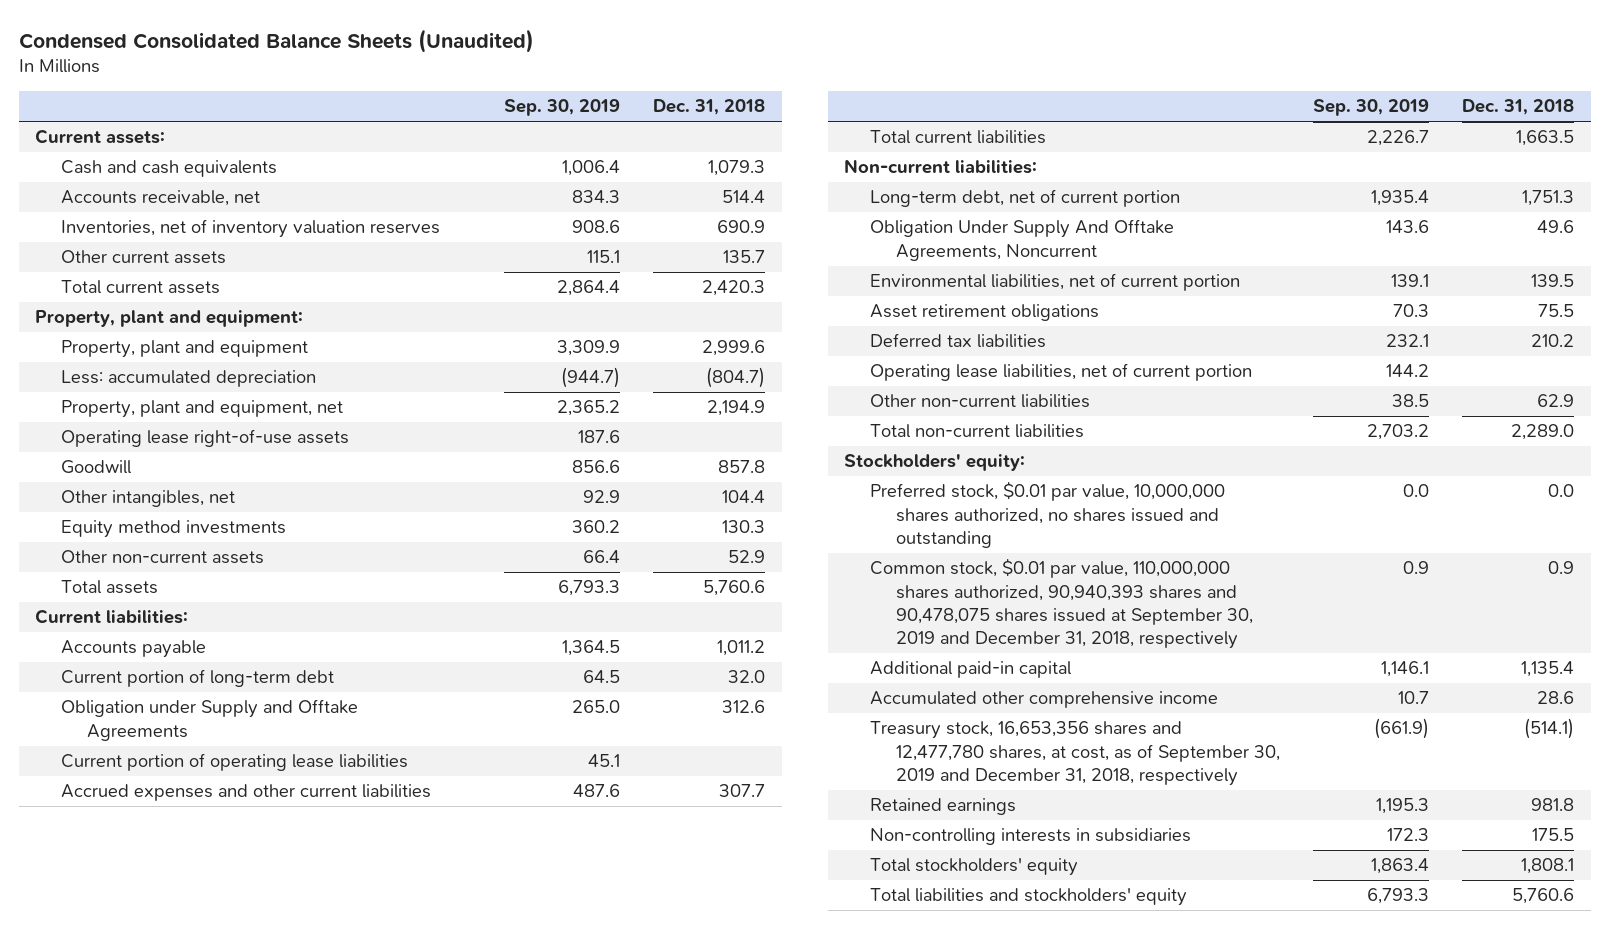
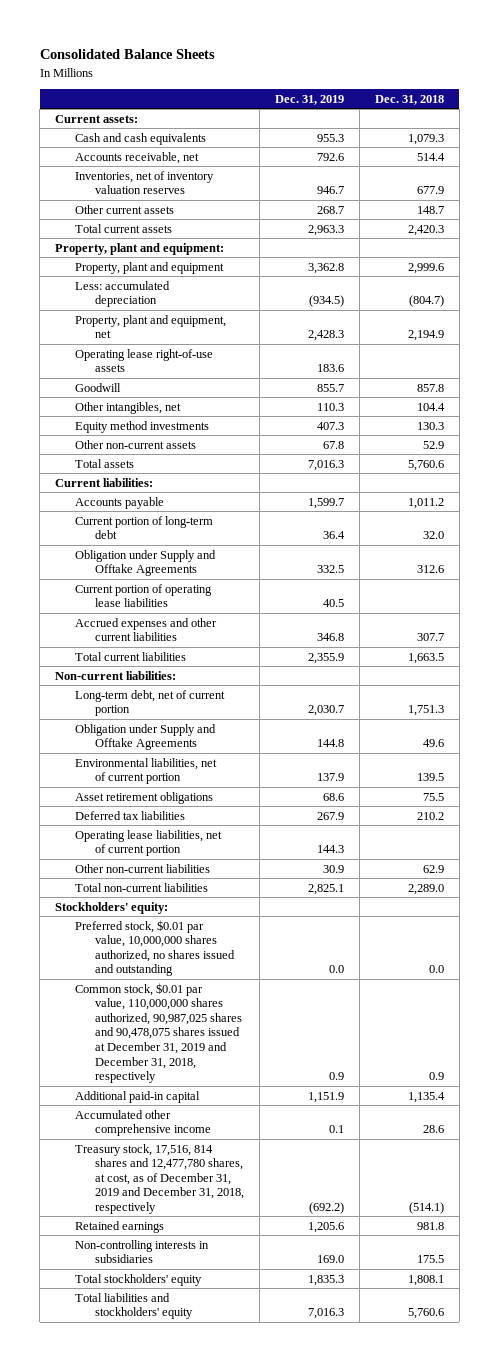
- Condensed Consolidated Balance Sheets (Unaudited)
+ Consolidated Balance Sheets
- | Sep. 30, 2019 | Dec. 31, 2018
+ | Dec. 31, 2019 | Dec. 31, 2018
- Inventories, net of inventory valuation reserves | 908.6 | 690.9
- Other current assets | 115.1 | 135.7
+ Inventories, net of inventory valuation reserves | 946.7 | 677.9
+ Other current assets | 268.7 | 148.7
- Obligation Under Supply And Offtake Agreements, Noncurrent | 143.6 | 49.6
+ Obligation under Supply and Offtake Agreements | 144.8 | 49.6
- Common stock, $0.01 par value, 110,000,000 shares authorized, 90,940,393 shares and 90,478,075 shares issued at September 30, 2019 and December 31, 2018, respectively | 0.9 | 0.9
+ Common stock, $0.01 par value, 110,000,000 shares authorized, 90,987,025 shares and 90,478,075 shares issued at December 31, 2019 and December 31, 2018, respectively | 0.9 | 0.9
- Treasury stock, 16,653,356 shares and 12,477,780 shares, at cost, as of September 30, 2019 and December 31, 2018, respectively | (661.9) | (514.1)
+ Treasury stock, 17,516, 814 shares and 12,477,780 shares, at cost, as of December 31, 2019 and December 31, 2018, respectively | (692.2) | (514.1)

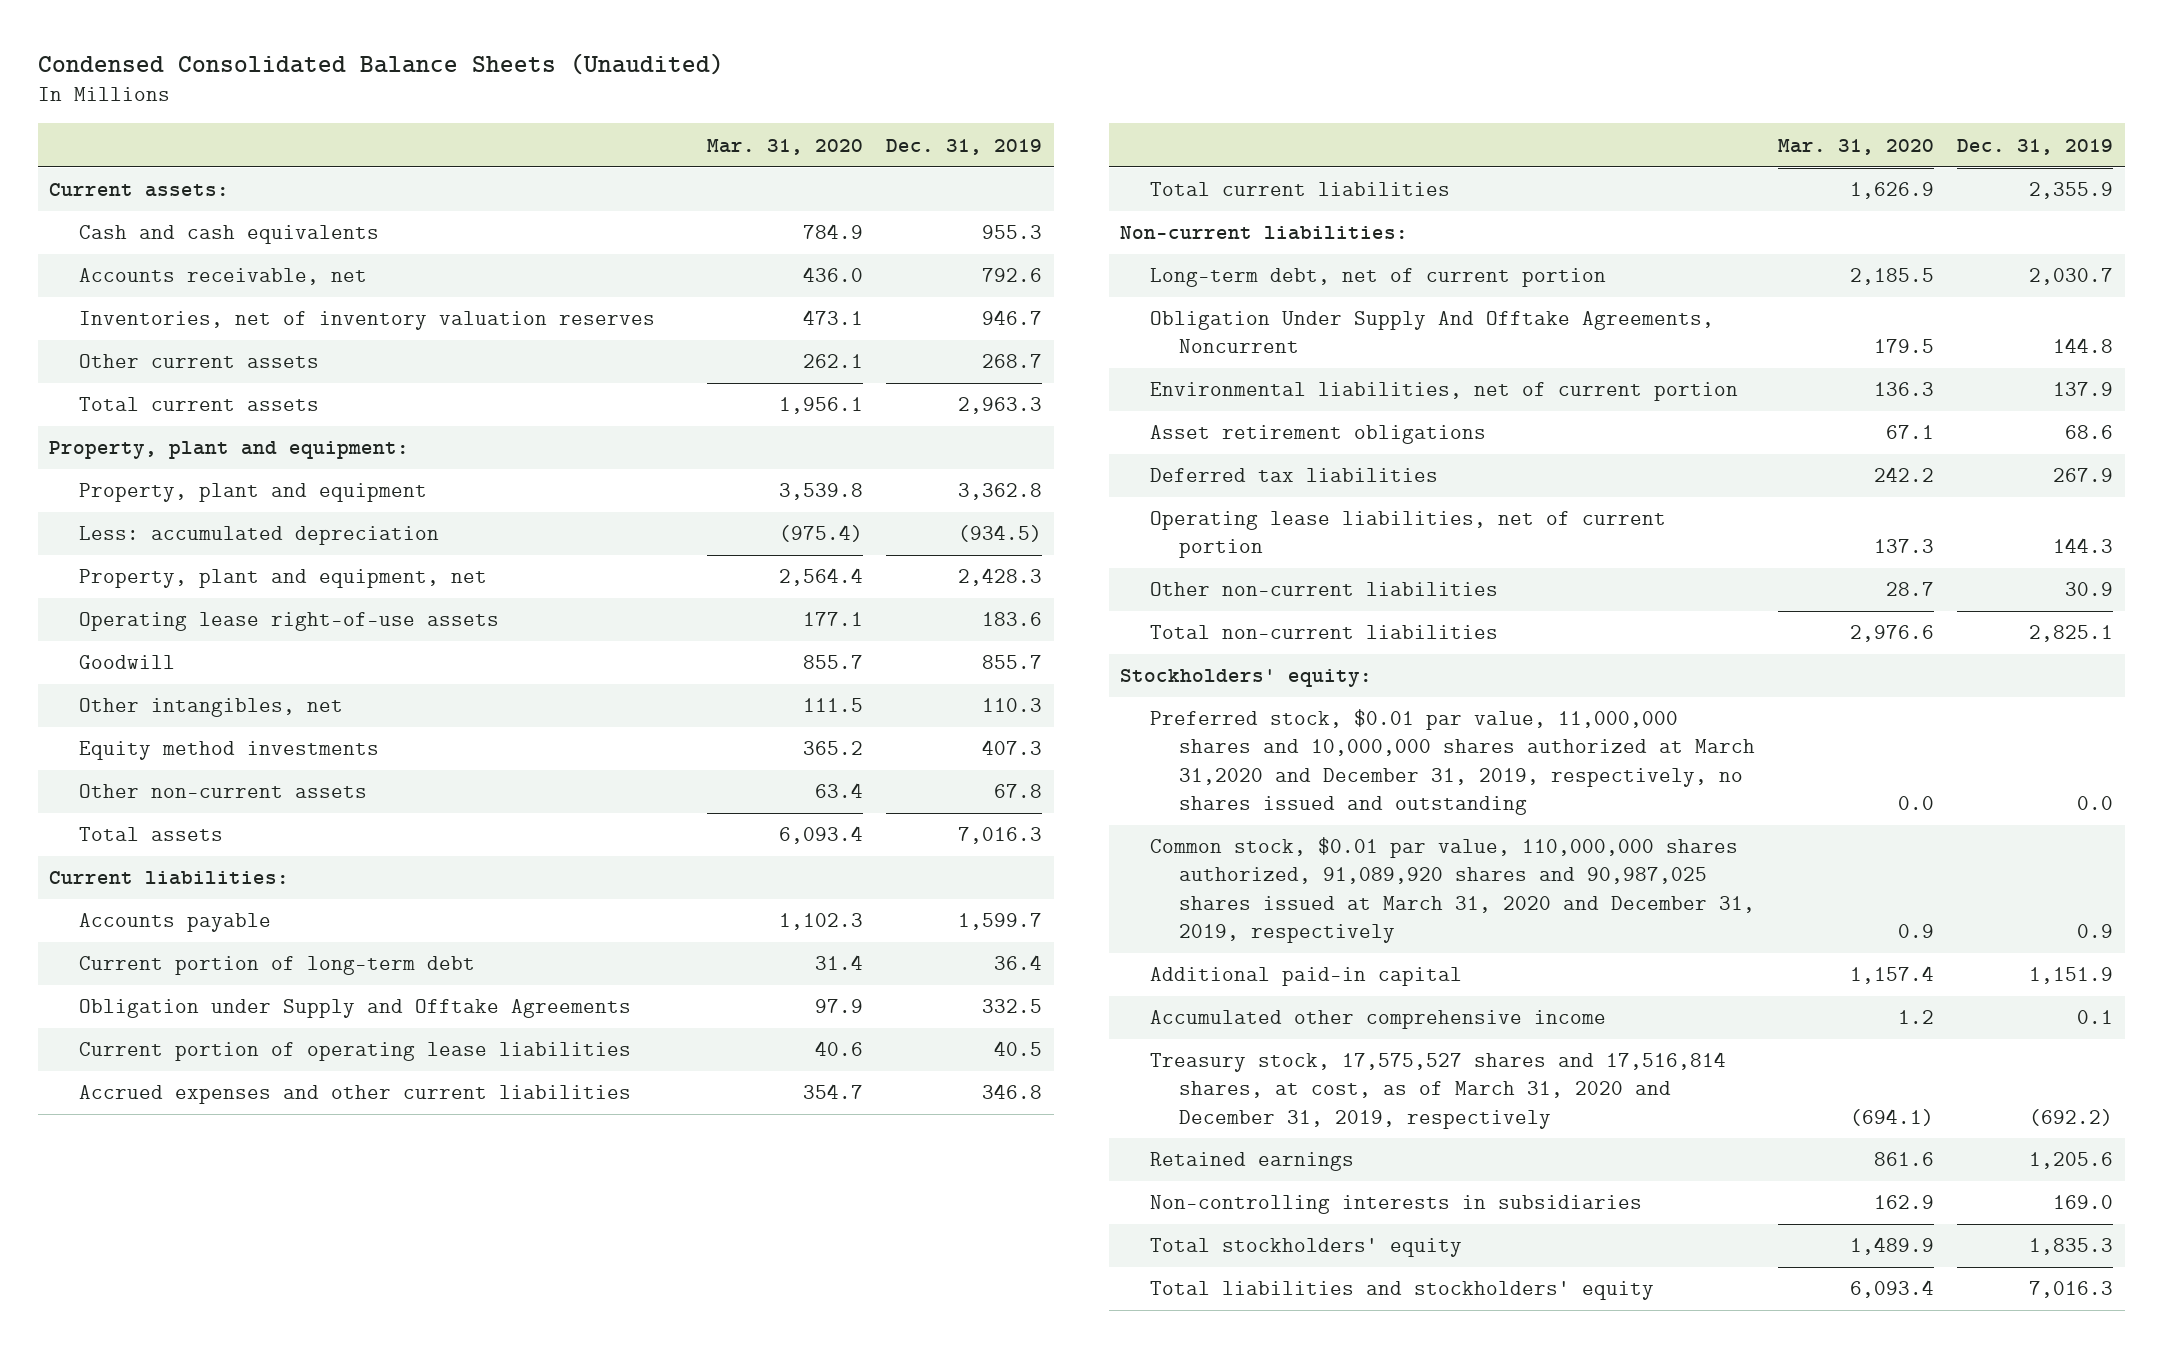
- Consolidated Balance Sheets
+ Condensed Consolidated Balance Sheets (Unaudited)
- | Dec. 31, 2019 | Dec. 31, 2018
+ | Mar. 31, 2020 | Dec. 31, 2019
- Obligation under Supply and Offtake Agreements | 144.8 | 49.6
+ Obligation Under Supply And Offtake Agreements, Noncurrent | 179.5 | 144.8
- Preferred stock, $0.01 par value, 10,000,000 shares authorized, no shares issued and outstanding | 0.0 | 0.0
- Common stock, $0.01 par value, 110,000,000 shares authorized, 90,987,025 shares and 90,478,075 shares issued at December 31, 2019 and December 31, 2018, respectively | 0.9 | 0.9
+ Preferred stock, $0.01 par value, 11,000,000 shares and 10,000,000 shares authorized at March 31,2020 and December 31, 2019, respectively, no shares issued and outstanding | 0.0 | 0.0
+ Common stock, $0.01 par value, 110,000,000 shares authorized, 91,089,920 shares and 90,987,025 shares issued at March 31, 2020 and December 31, 2019, respectively | 0.9 | 0.9
- Treasury stock, 17,516, 814 shares and 12,477,780 shares, at cost, as of December 31, 2019 and December 31, 2018, respectively | (692.2) | (514.1)
+ Treasury stock, 17,575,527 shares and 17,516,814 shares, at cost, as of March 31, 2020 and December 31, 2019, respectively | (694.1) | (692.2)

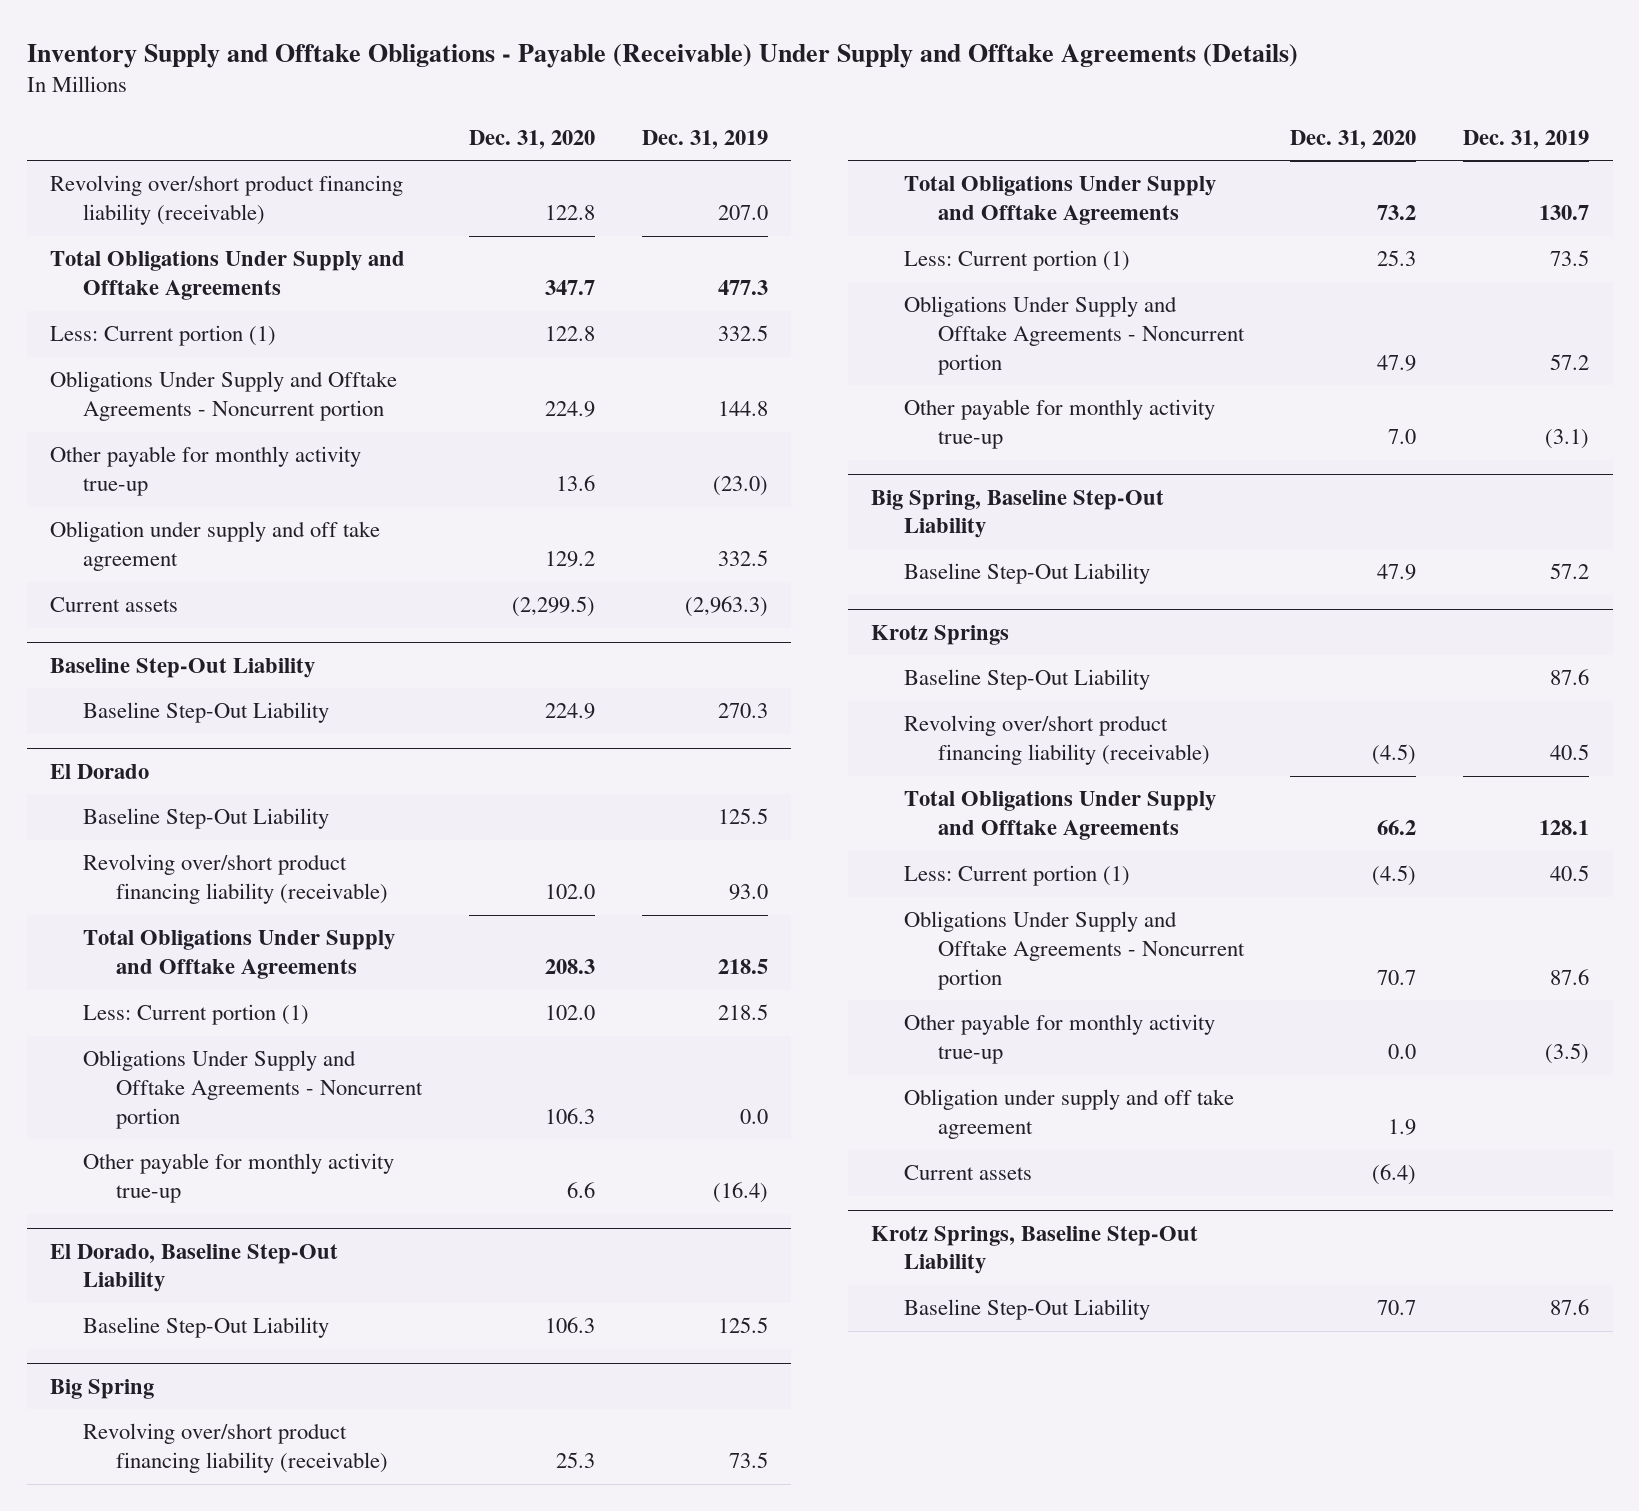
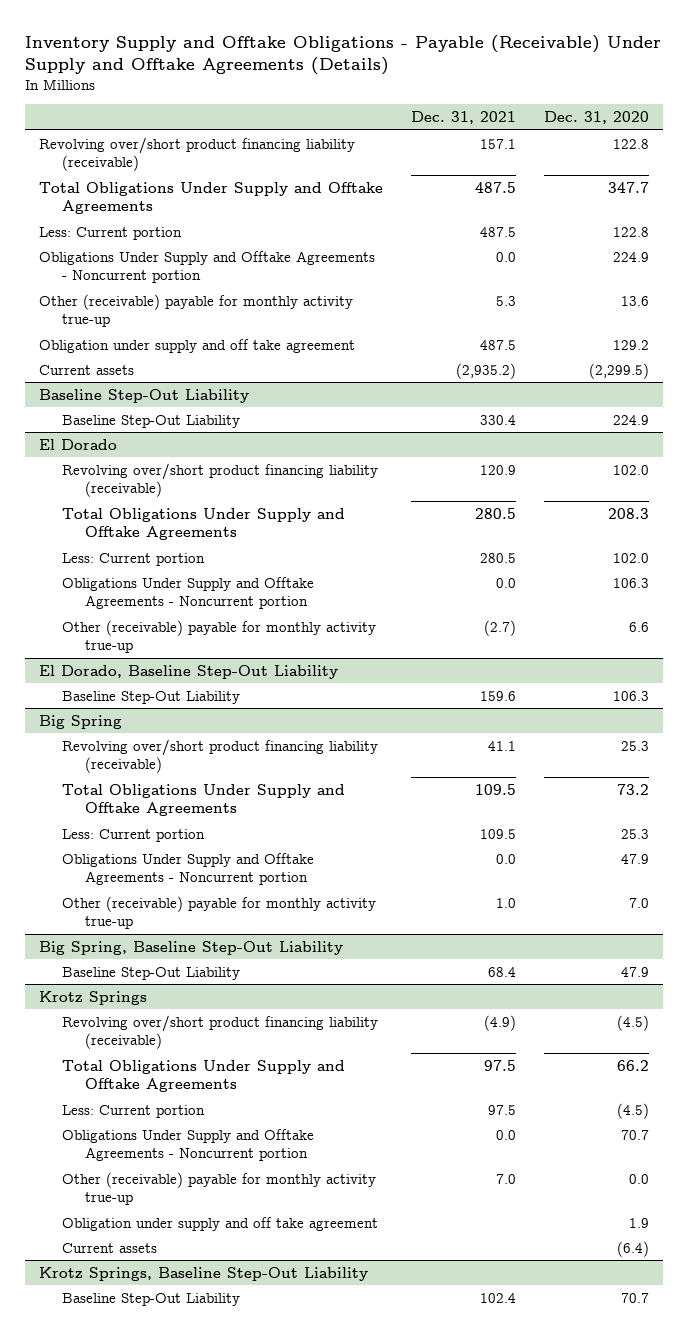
- | Dec. 31, 2020 | Dec. 31, 2019
+ | Dec. 31, 2021 | Dec. 31, 2020
- Less: Current portion (1) | 122.8 | 332.5
+ Less: Current portion | 487.5 | 122.8
- Other payable for monthly activity true-up | 13.6 | (23.0)
+ Other (receivable) payable for monthly activity true-up | 5.3 | 13.6
@ El Dorado
- Baseline Step-Out Liability | | 125.5
- Less: Current portion (1) | 102.0 | 218.5
+ Less: Current portion | 280.5 | 102.0
- Other payable for monthly activity true-up | 6.6 | (16.4)
+ Other (receivable) payable for monthly activity true-up | (2.7) | 6.6
@ Big Spring
- Less: Current portion (1) | 25.3 | 73.5
+ Less: Current portion | 109.5 | 25.3
- Other payable for monthly activity true-up | 7.0 | (3.1)
+ Other (receivable) payable for monthly activity true-up | 1.0 | 7.0
@ Krotz Springs
- Baseline Step-Out Liability | | 87.6
- Less: Current portion (1) | (4.5) | 40.5
+ Less: Current portion | 97.5 | (4.5)
- Other payable for monthly activity true-up | 0.0 | (3.5)
+ Other (receivable) payable for monthly activity true-up | 7.0 | 0.0

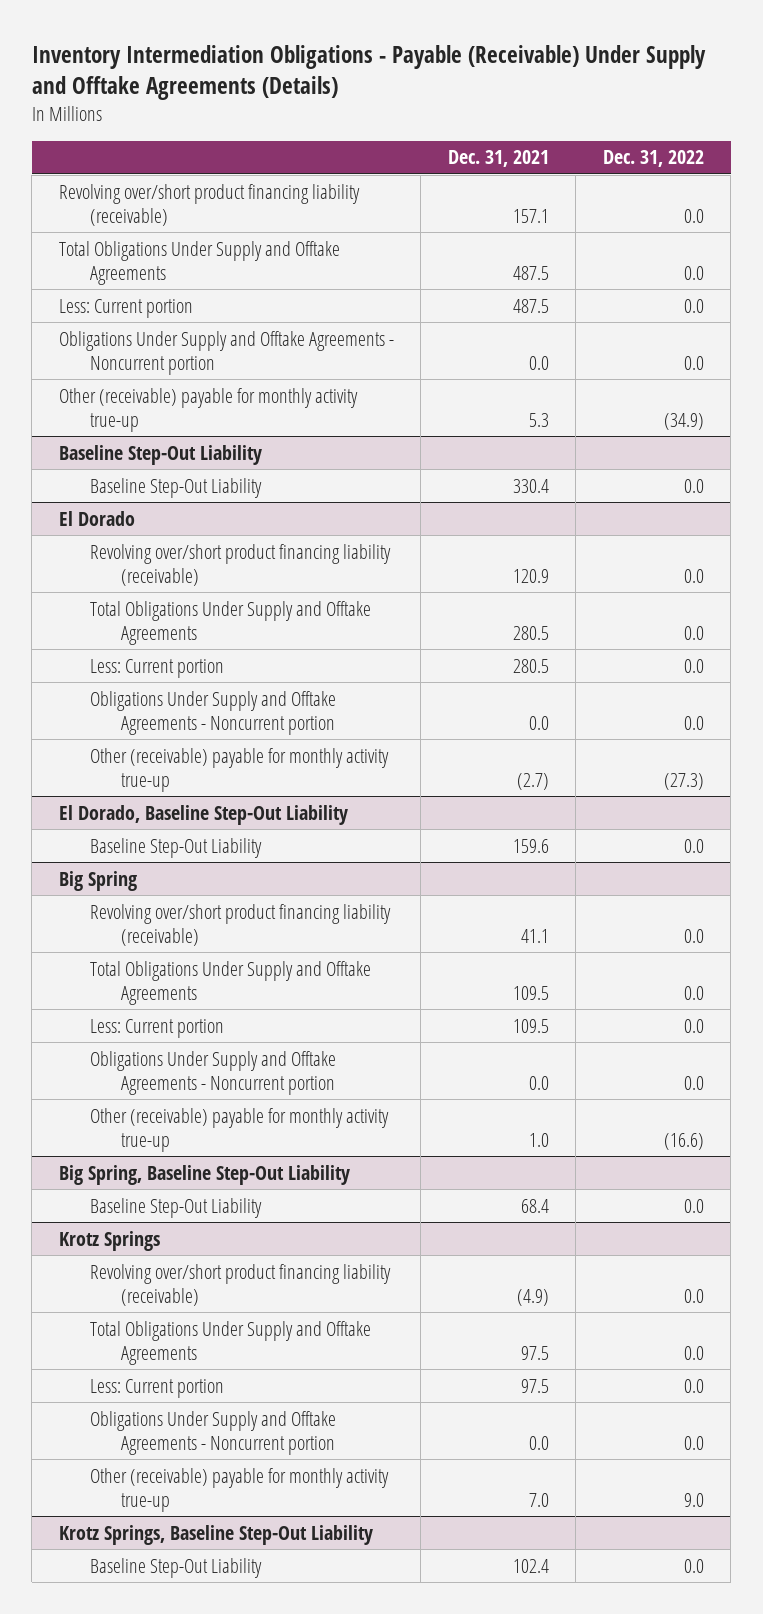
- Inventory Supply and Offtake Obligations - Payable (Receivable) Under Supply and Offtake Agreements (Details)
+ Inventory Intermediation Obligations - Payable (Receivable) Under Supply and Offtake Agreements (Details)
- | Dec. 31, 2021 | Dec. 31, 2020
+ | Dec. 31, 2021 | Dec. 31, 2022
- Obligation under supply and off take agreement | 487.5 | 129.2
- Current assets | (2,935.2) | (2,299.5)
@ Krotz Springs
- Obligation under supply and off take agreement | | 1.9
- Current assets | | (6.4)

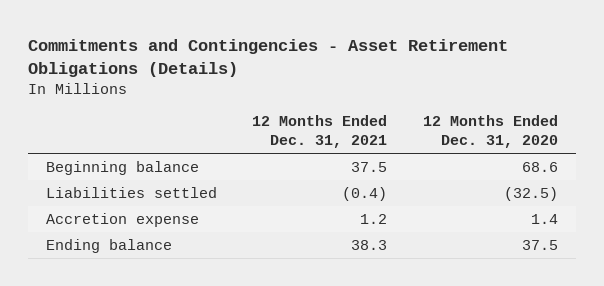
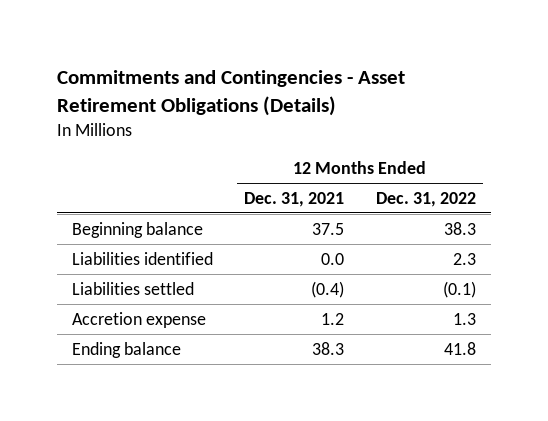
- | 12 Months Ended Dec. 31, 2021 | 12 Months Ended Dec. 31, 2020
+ | 12 Months Ended Dec. 31, 2021 | 12 Months Ended Dec. 31, 2022
+ Liabilities identified | 0.0 | 2.3

